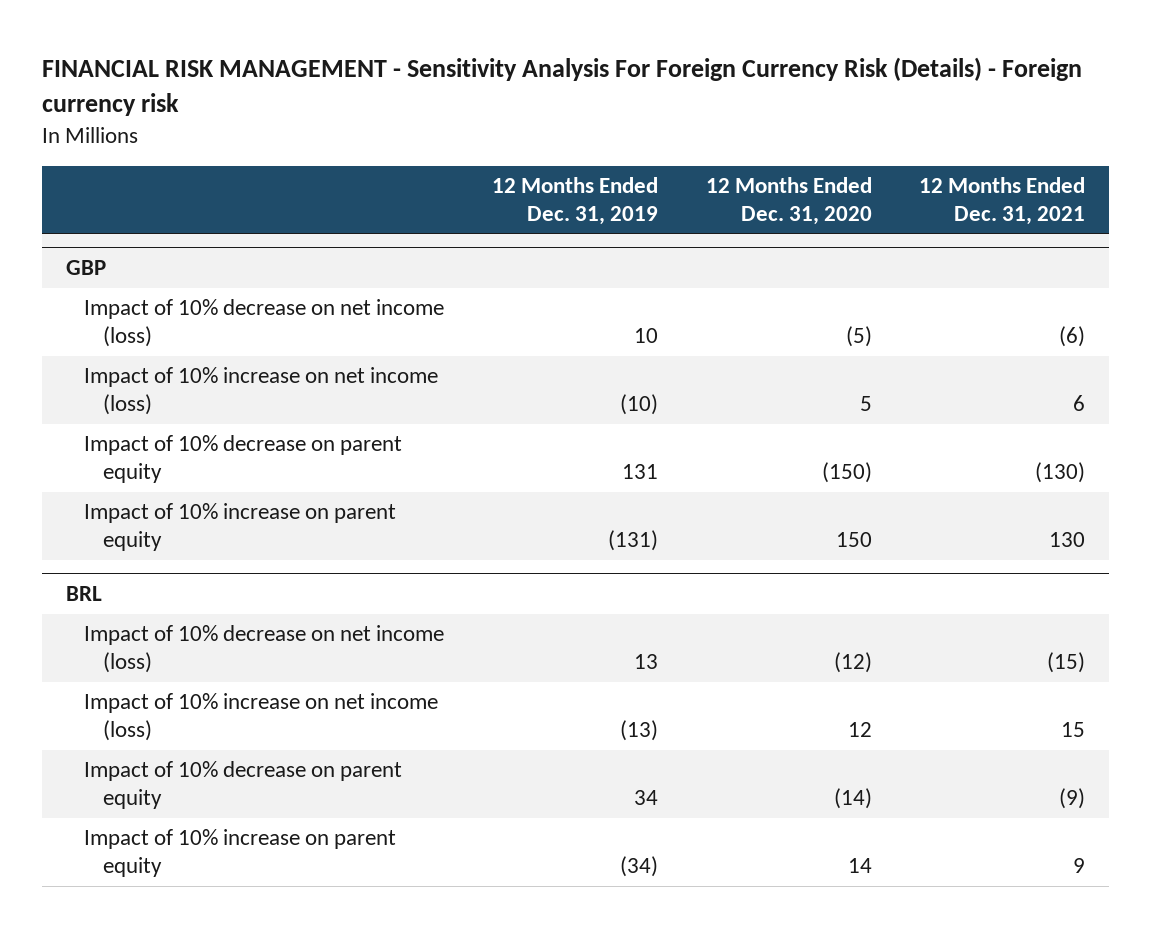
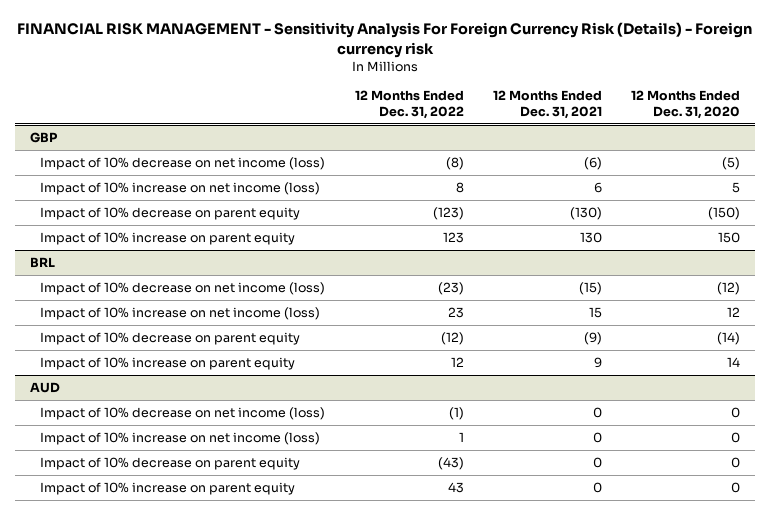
- | 12 Months Ended Dec. 31, 2019 | 12 Months Ended Dec. 31, 2020 | 12 Months Ended Dec. 31, 2021
+ | 12 Months Ended Dec. 31, 2022 | 12 Months Ended Dec. 31, 2021 | 12 Months Ended Dec. 31, 2020
+ AUD
+ Impact of 10% decrease on net income (loss) | (1) | 0 | 0
+ Impact of 10% increase on net income (loss) | 1 | 0 | 0
+ Impact of 10% decrease on parent equity | (43) | 0 | 0
+ Impact of 10% increase on parent equity | 43 | 0 | 0

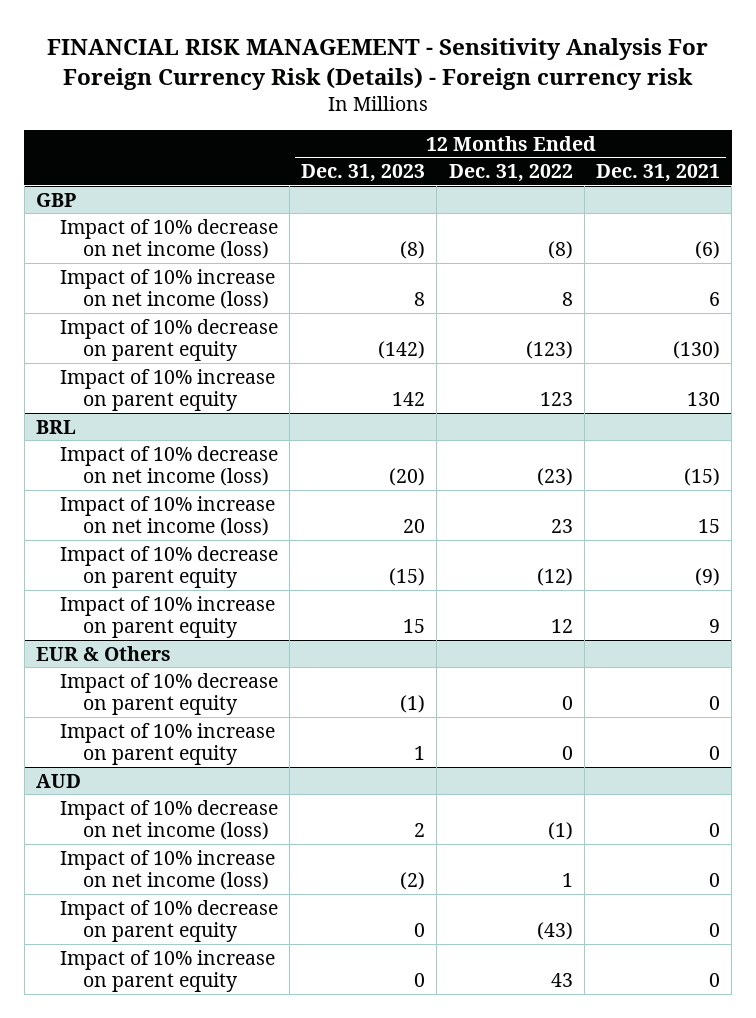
- | 12 Months Ended Dec. 31, 2022 | 12 Months Ended Dec. 31, 2021 | 12 Months Ended Dec. 31, 2020
+ | 12 Months Ended Dec. 31, 2023 | 12 Months Ended Dec. 31, 2022 | 12 Months Ended Dec. 31, 2021
+ EUR & Others
+ Impact of 10% decrease on parent equity | (1) | 0 | 0
+ Impact of 10% increase on parent equity | 1 | 0 | 0

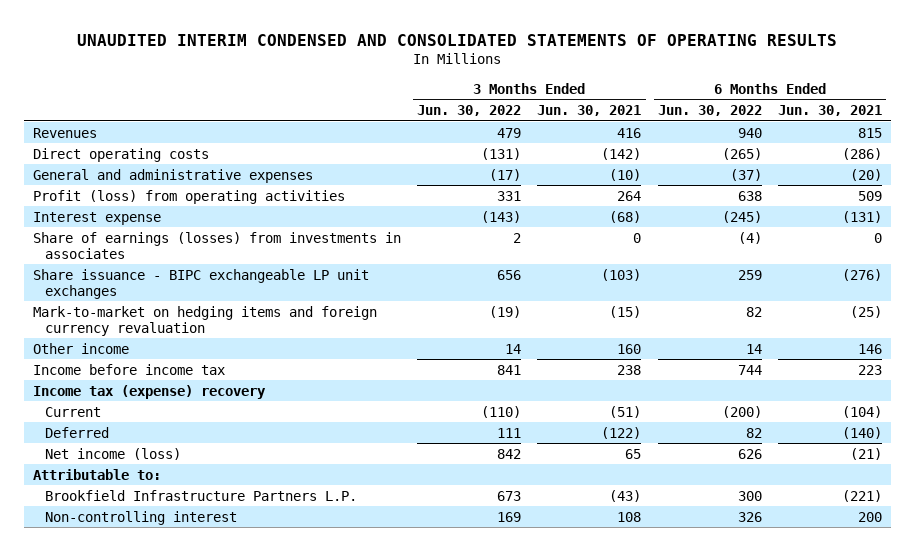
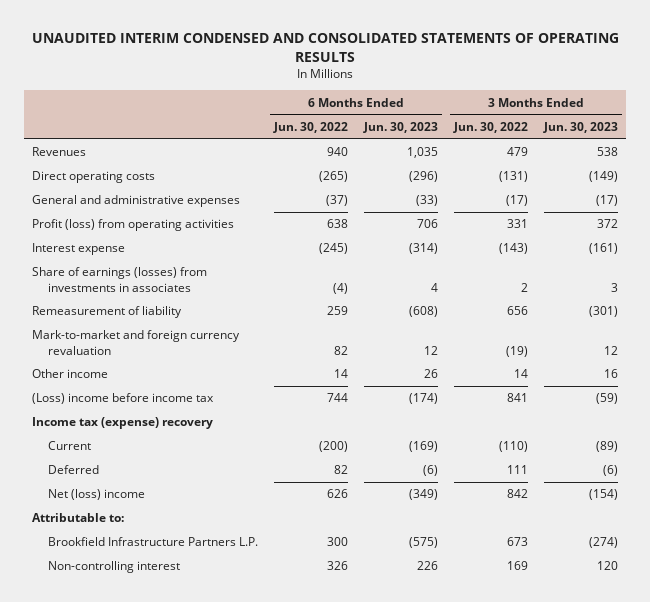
- | 3 Months Ended Jun. 30, 2022 | 3 Months Ended Jun. 30, 2021 | 6 Months Ended Jun. 30, 2022 | 6 Months Ended Jun. 30, 2021
+ | 6 Months Ended Jun. 30, 2022 | 6 Months Ended Jun. 30, 2023 | 3 Months Ended Jun. 30, 2022 | 3 Months Ended Jun. 30, 2023
- Share issuance - BIPC exchangeable LP unit exchanges | 656 | (103) | 259 | (276)
- Mark-to-market on hedging items and foreign currency revaluation | (19) | (15) | 82 | (25)
+ Remeasurement of liability | 259 | (608) | 656 | (301)
+ Mark-to-market and foreign currency revaluation | 82 | 12 | (19) | 12
- Income before income tax | 841 | 238 | 744 | 223
+ (Loss) income before income tax | 744 | (174) | 841 | (59)
- Net income (loss) | 842 | 65 | 626 | (21)
+ Net (loss) income | 626 | (349) | 842 | (154)

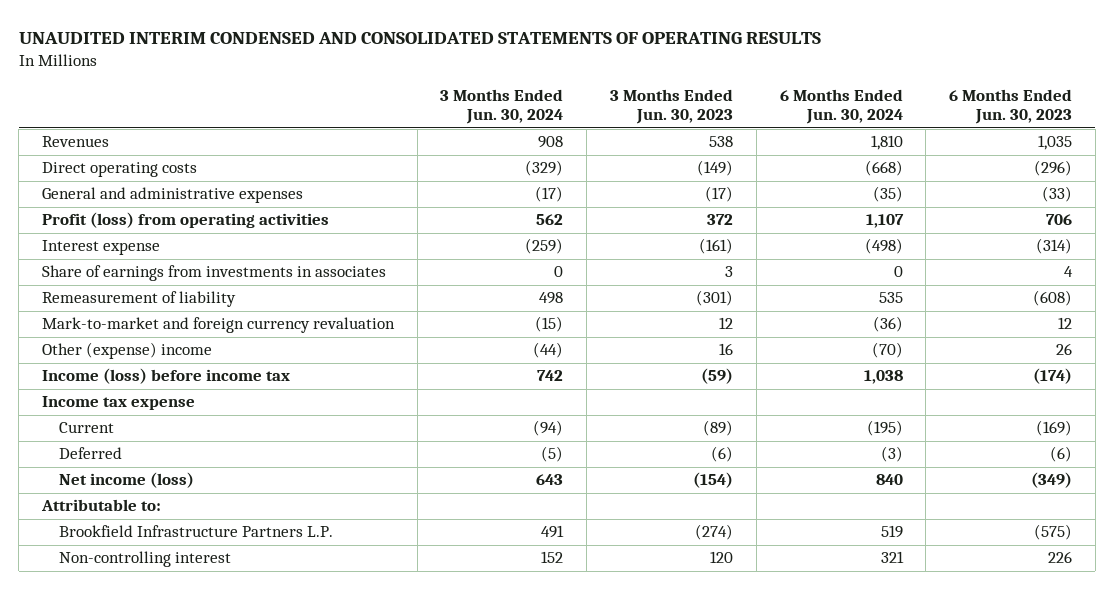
- | 6 Months Ended Jun. 30, 2022 | 6 Months Ended Jun. 30, 2023 | 3 Months Ended Jun. 30, 2022 | 3 Months Ended Jun. 30, 2023
+ | 3 Months Ended Jun. 30, 2024 | 3 Months Ended Jun. 30, 2023 | 6 Months Ended Jun. 30, 2024 | 6 Months Ended Jun. 30, 2023
- Share of earnings (losses) from investments in associates | (4) | 4 | 2 | 3
+ Share of earnings from investments in associates | 0 | 3 | 0 | 4
- Other income | 14 | 26 | 14 | 16
- (Loss) income before income tax | 744 | (174) | 841 | (59)
- Income tax (expense) recovery
+ Other (expense) income | (44) | 16 | (70) | 26
+ Income (loss) before income tax | 742 | (59) | 1,038 | (174)
+ Income tax expense
- Net (loss) income | 626 | (349) | 842 | (154)
+ Net income (loss) | 643 | (154) | 840 | (349)

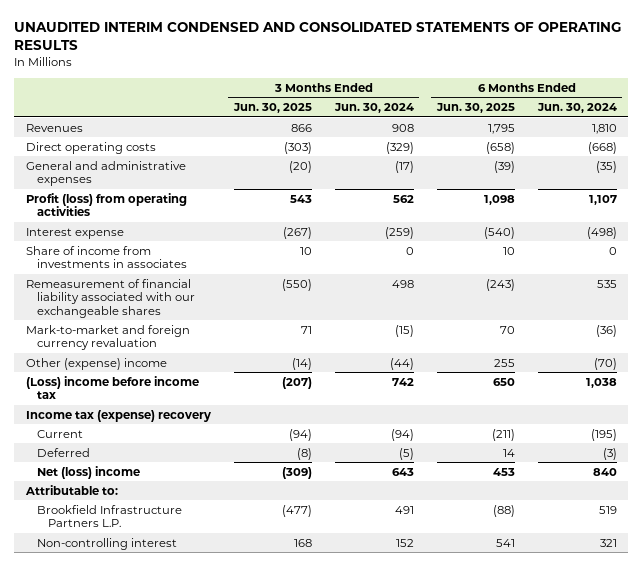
- | 3 Months Ended Jun. 30, 2024 | 3 Months Ended Jun. 30, 2023 | 6 Months Ended Jun. 30, 2024 | 6 Months Ended Jun. 30, 2023
+ | 3 Months Ended Jun. 30, 2025 | 3 Months Ended Jun. 30, 2024 | 6 Months Ended Jun. 30, 2025 | 6 Months Ended Jun. 30, 2024
- Share of earnings from investments in associates | 0 | 3 | 0 | 4
- Remeasurement of liability | 498 | (301) | 535 | (608)
+ Share of income from investments in associates | 10 | 0 | 10 | 0
+ Remeasurement of financial liability associated with our exchangeable shares | (550) | 498 | (243) | 535
- Income (loss) before income tax | 742 | (59) | 1,038 | (174)
- Income tax expense
+ (Loss) income before income tax | (207) | 742 | 650 | 1,038
+ Income tax (expense) recovery
- Net income (loss) | 643 | (154) | 840 | (349)
+ Net (loss) income | (309) | 643 | 453 | 840

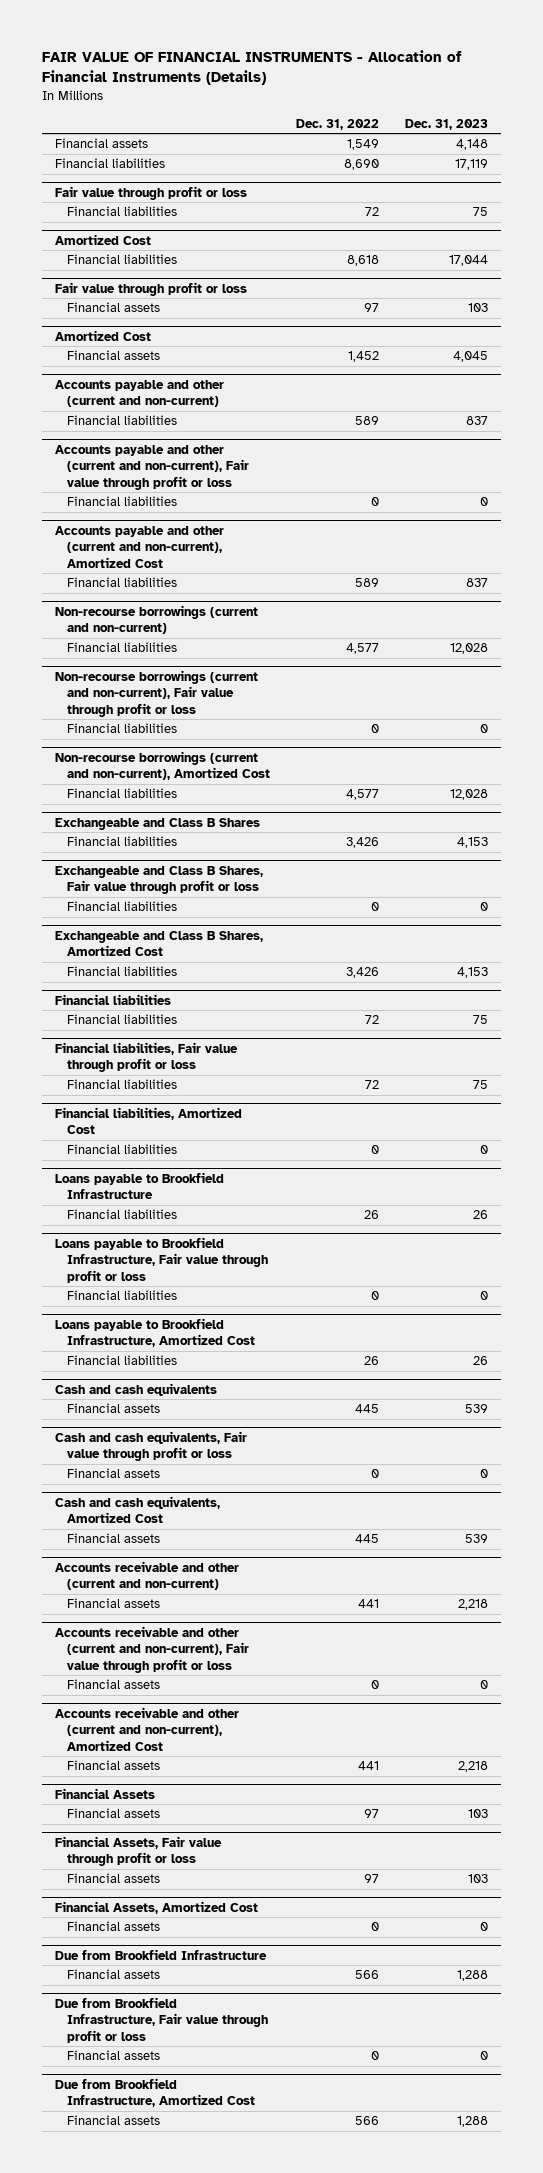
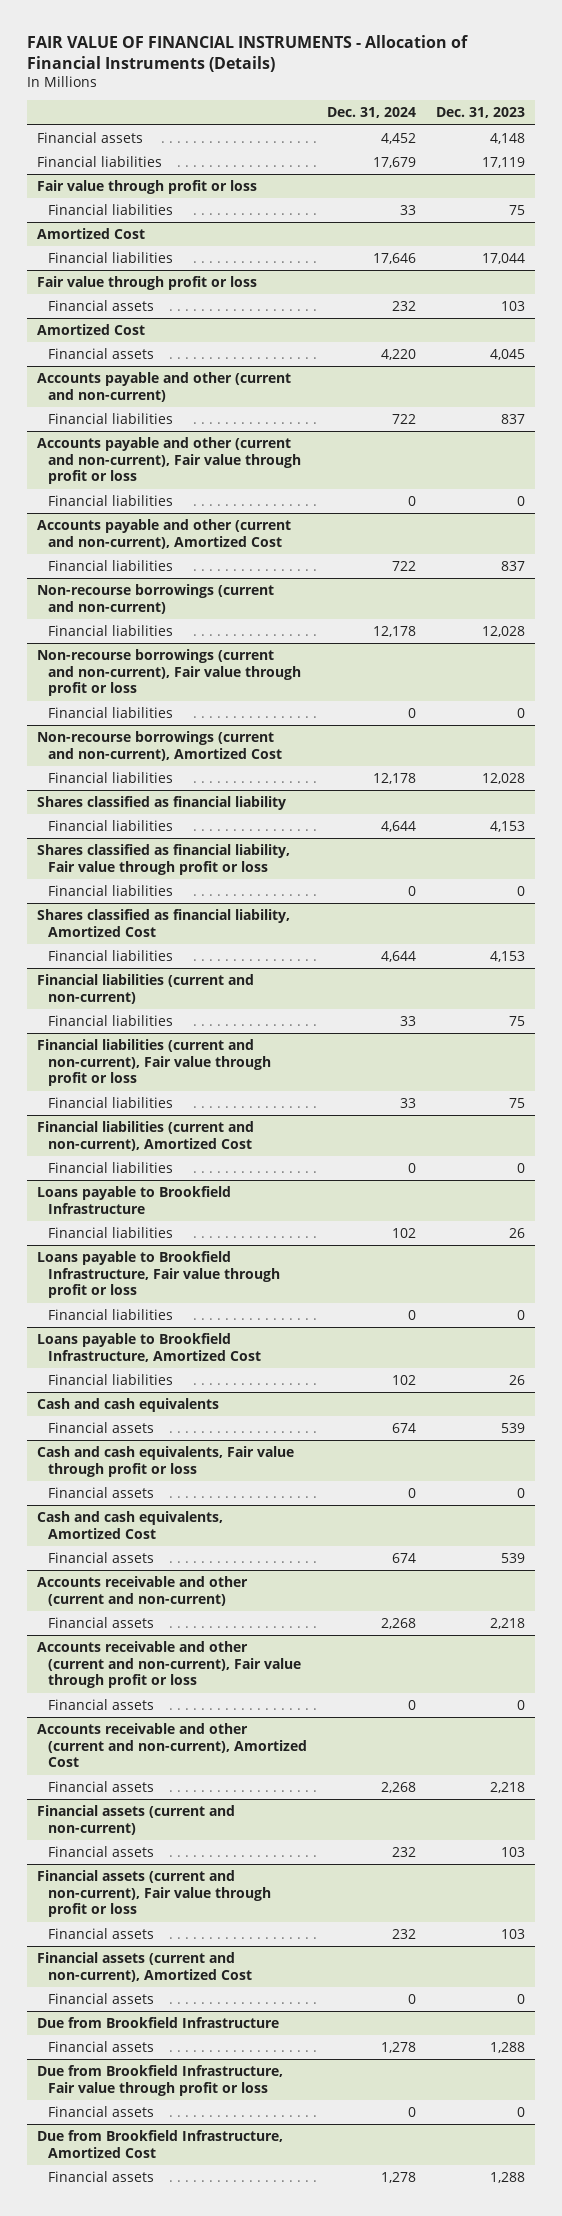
- | Dec. 31, 2022 | Dec. 31, 2023
+ | Dec. 31, 2024 | Dec. 31, 2023
- Exchangeable and Class B Shares
+ Shares classified as financial liability
- Exchangeable and Class B Shares, Fair value through profit or loss
+ Shares classified as financial liability, Fair value through profit or loss
- Exchangeable and Class B Shares, Amortized Cost
+ Shares classified as financial liability, Amortized Cost
- Financial liabilities
+ Financial liabilities (current and non-current)
- Financial liabilities, Fair value through profit or loss
+ Financial liabilities (current and non-current), Fair value through profit or loss
- Financial liabilities, Amortized Cost
+ Financial liabilities (current and non-current), Amortized Cost
- Financial Assets
+ Financial assets (current and non-current)
- Financial Assets, Fair value through profit or loss
+ Financial assets (current and non-current), Fair value through profit or loss
- Financial Assets, Amortized Cost
+ Financial assets (current and non-current), Amortized Cost

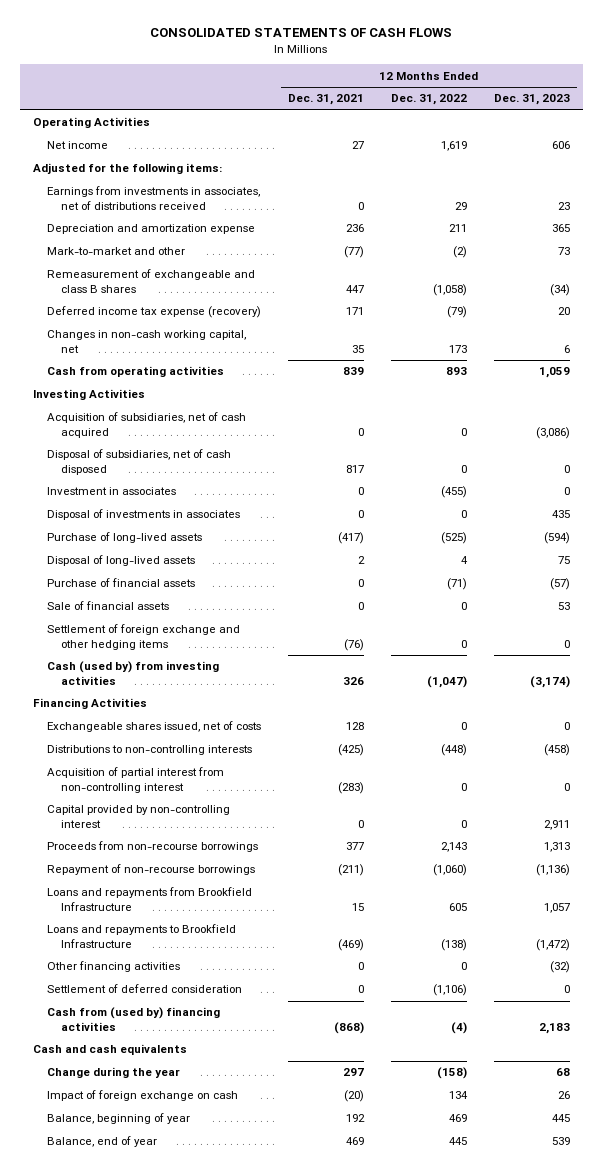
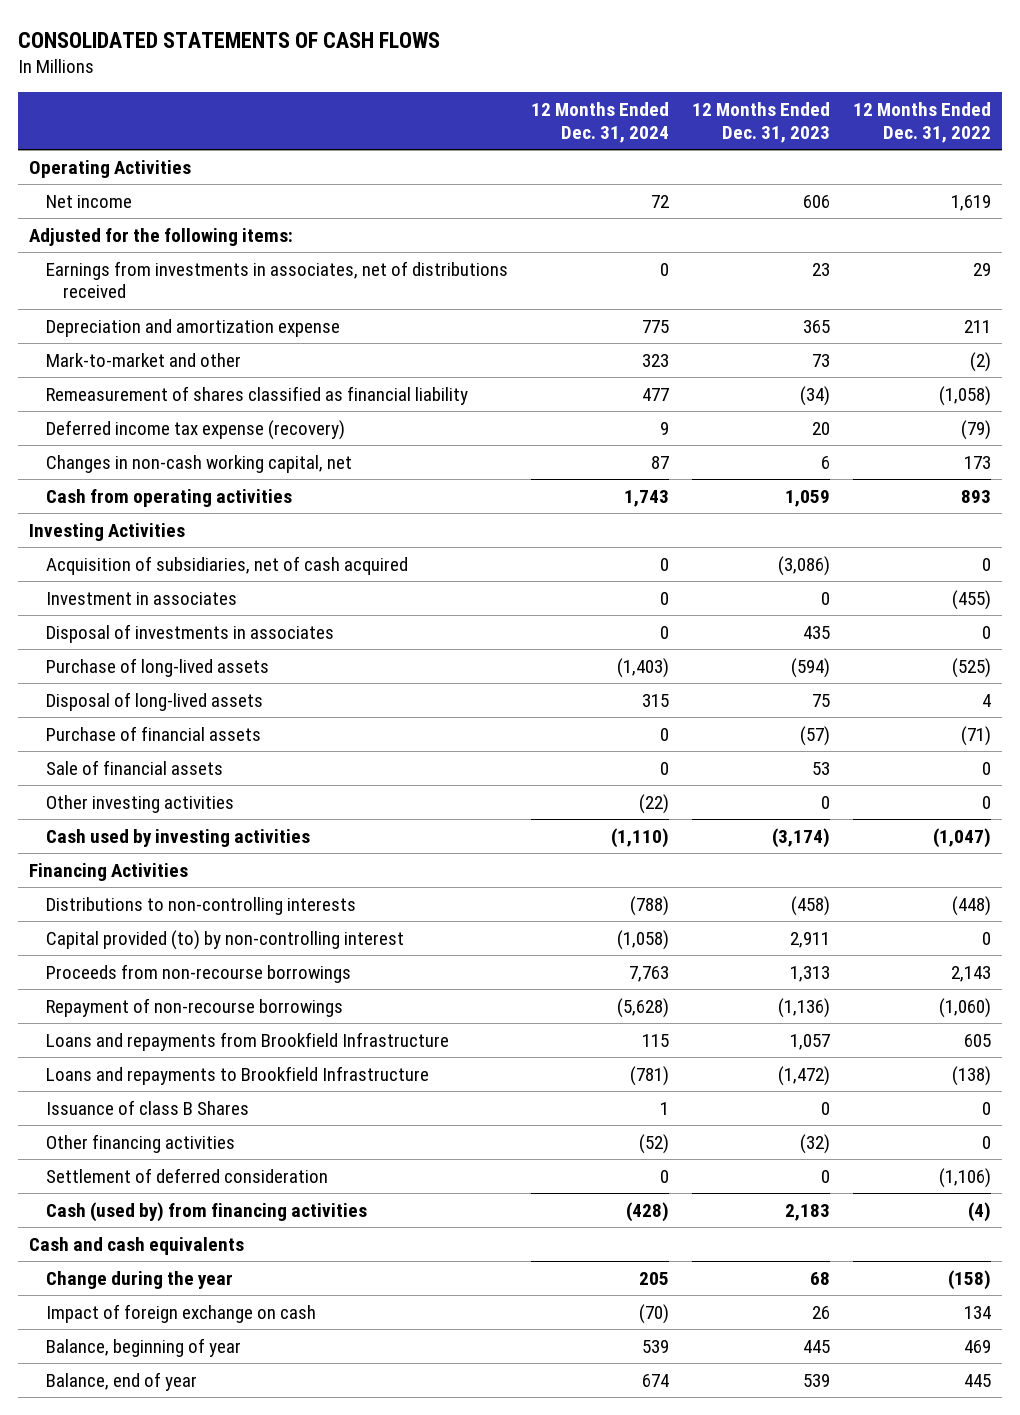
- | 12 Months Ended Dec. 31, 2021 | 12 Months Ended Dec. 31, 2022 | 12 Months Ended Dec. 31, 2023
+ | 12 Months Ended Dec. 31, 2024 | 12 Months Ended Dec. 31, 2023 | 12 Months Ended Dec. 31, 2022
- Remeasurement of exchangeable and class B shares | 447 | (1,058) | (34)
+ Remeasurement of shares classified as financial liability | 477 | (34) | (1,058)
- Disposal of subsidiaries, net of cash disposed | 817 | 0 | 0
- Settlement of foreign exchange and other hedging items | (76) | 0 | 0
- Cash (used by) from investing activities | 326 | (1,047) | (3,174)
+ Other investing activities | (22) | 0 | 0
+ Cash used by investing activities | (1,110) | (3,174) | (1,047)
- Exchangeable shares issued, net of costs | 128 | 0 | 0
- Acquisition of partial interest from non-controlling interest | (283) | 0 | 0
- Capital provided by non-controlling interest | 0 | 0 | 2,911
+ Capital provided (to) by non-controlling interest | (1,058) | 2,911 | 0
+ Issuance of class B Shares | 1 | 0 | 0
- Cash from (used by) financing activities | (868) | (4) | 2,183
+ Cash (used by) from financing activities | (428) | 2,183 | (4)

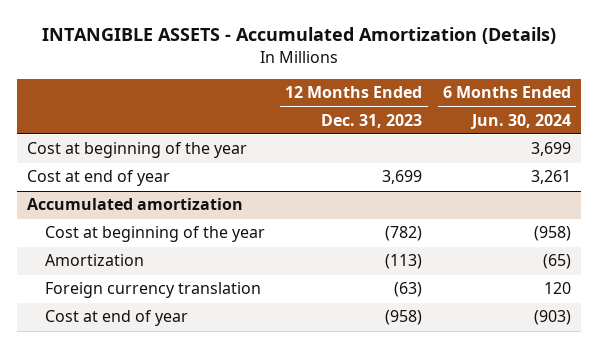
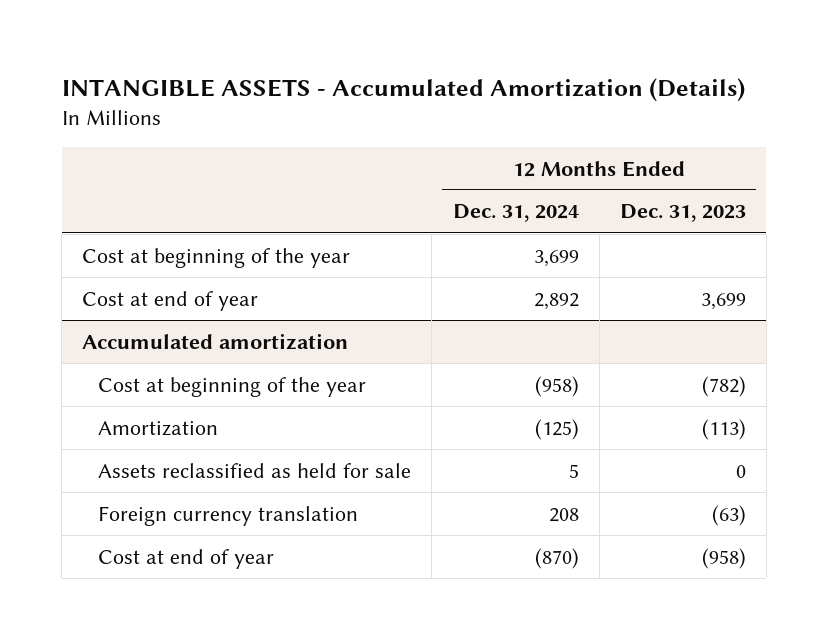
- | 12 Months Ended Dec. 31, 2023 | 6 Months Ended Jun. 30, 2024
+ | 12 Months Ended Dec. 31, 2024 | 12 Months Ended Dec. 31, 2023
@ Accumulated amortization
+ Assets reclassified as held for sale | 5 | 0

